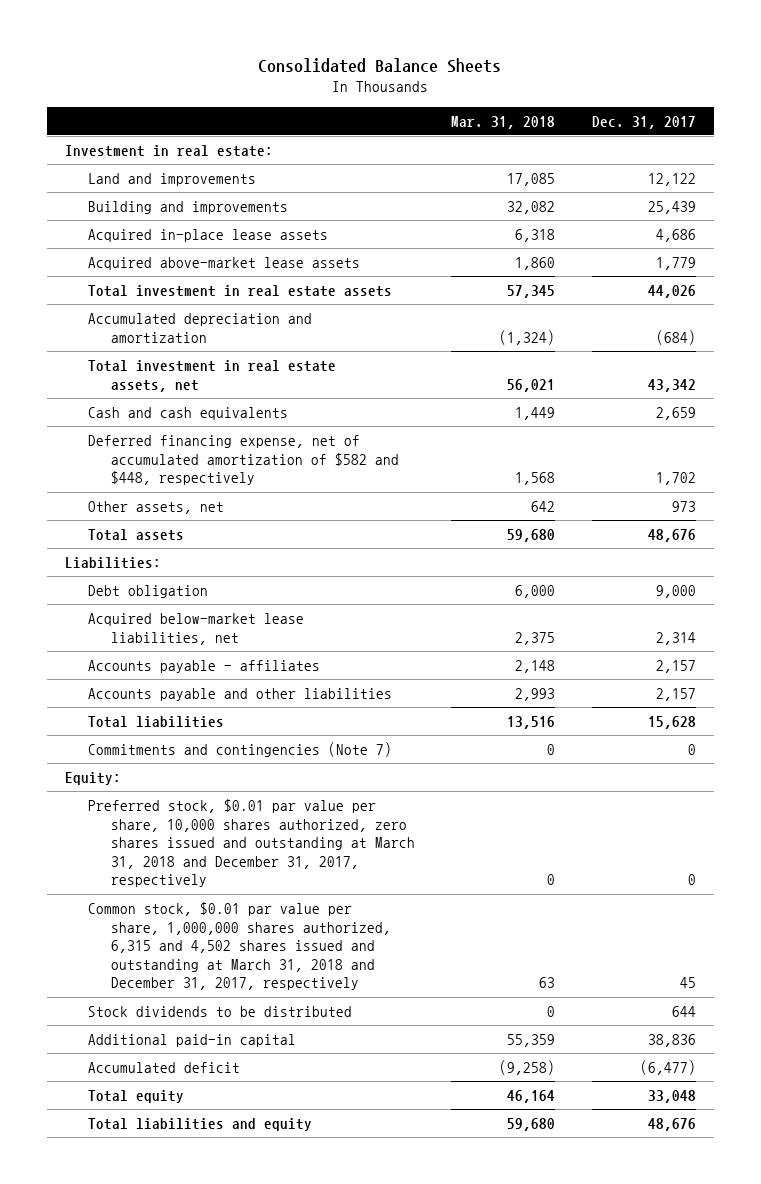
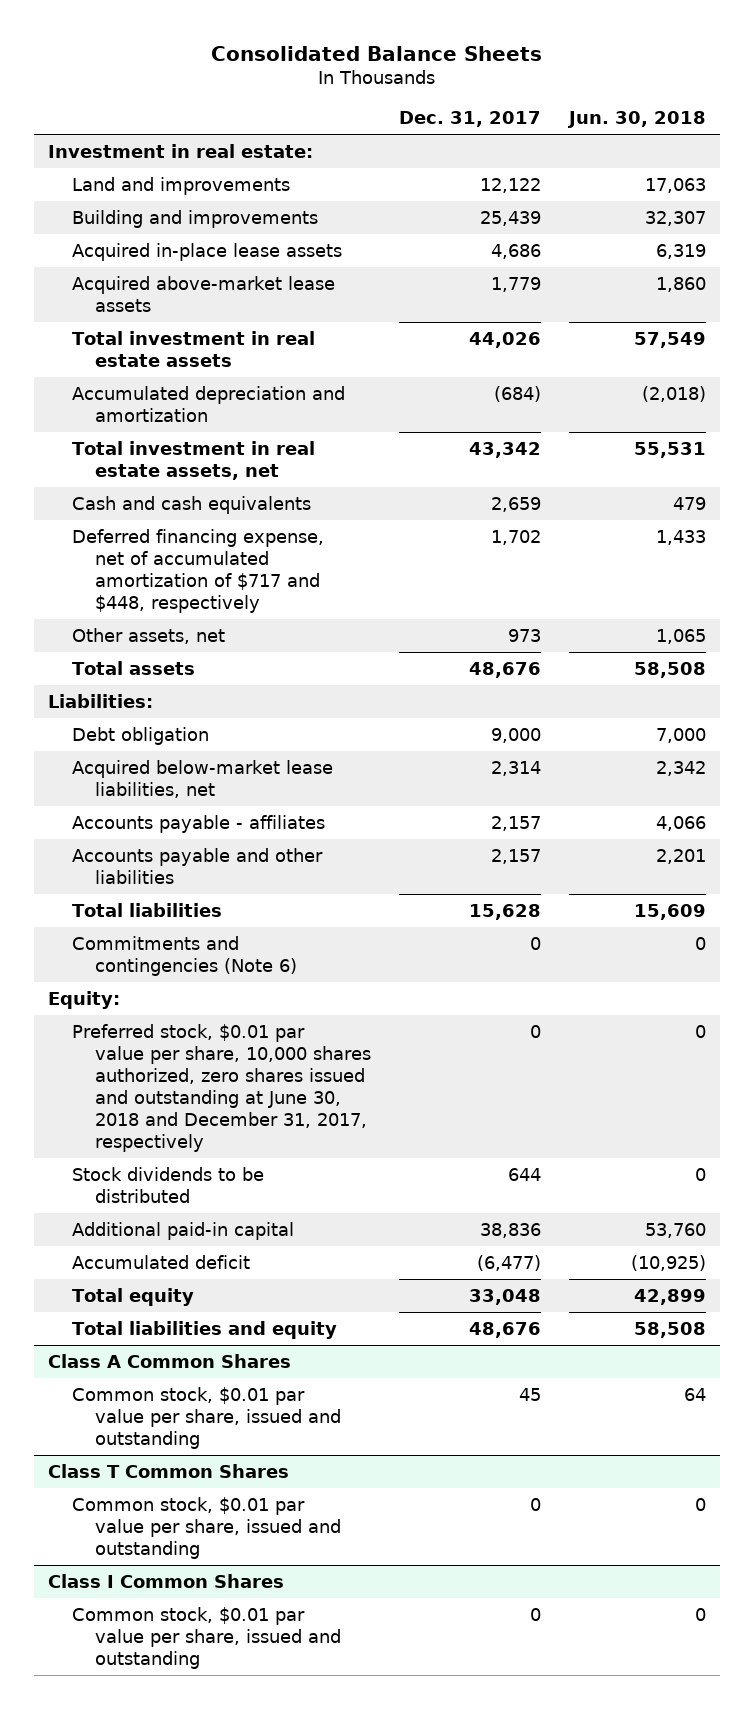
- | Mar. 31, 2018 | Dec. 31, 2017
+ | Dec. 31, 2017 | Jun. 30, 2018
- Deferred financing expense, net of accumulated amortization of $582 and $448, respectively | 1,568 | 1,702
+ Deferred financing expense, net of accumulated amortization of $717 and $448, respectively | 1,702 | 1,433
- Commitments and contingencies (Note 7) | 0 | 0
+ Commitments and contingencies (Note 6) | 0 | 0
- Preferred stock, $0.01 par value per share, 10,000 shares authorized, zero shares issued and outstanding at March 31, 2018 and December 31, 2017, respectively | 0 | 0
- Common stock, $0.01 par value per share, 1,000,000 shares authorized, 6,315 and 4,502 shares issued and outstanding at March 31, 2018 and December 31, 2017, respectively | 63 | 45
+ Preferred stock, $0.01 par value per share, 10,000 shares authorized, zero shares issued and outstanding at June 30, 2018 and December 31, 2017, respectively | 0 | 0
+ Class A Common Shares
+ Common stock, $0.01 par value per share, issued and outstanding | 45 | 64
+ Class T Common Shares
+ Common stock, $0.01 par value per share, issued and outstanding | 0 | 0
+ Class I Common Shares
+ Common stock, $0.01 par value per share, issued and outstanding | 0 | 0

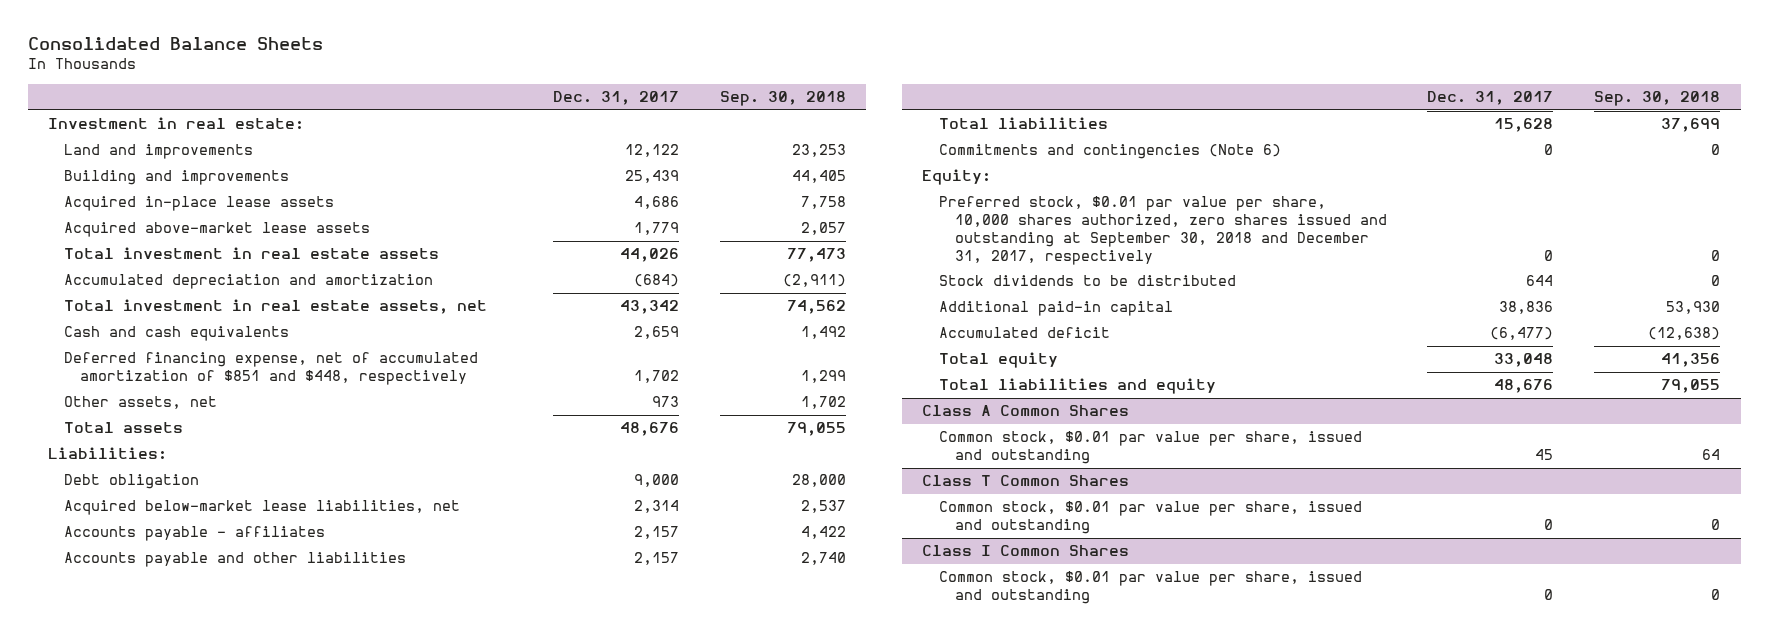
- | Dec. 31, 2017 | Jun. 30, 2018
+ | Dec. 31, 2017 | Sep. 30, 2018
- Deferred financing expense, net of accumulated amortization of $717 and $448, respectively | 1,702 | 1,433
+ Deferred financing expense, net of accumulated amortization of $851 and $448, respectively | 1,702 | 1,299
- Preferred stock, $0.01 par value per share, 10,000 shares authorized, zero shares issued and outstanding at June 30, 2018 and December 31, 2017, respectively | 0 | 0
+ Preferred stock, $0.01 par value per share, 10,000 shares authorized, zero shares issued and outstanding at September 30, 2018 and December 31, 2017, respectively | 0 | 0

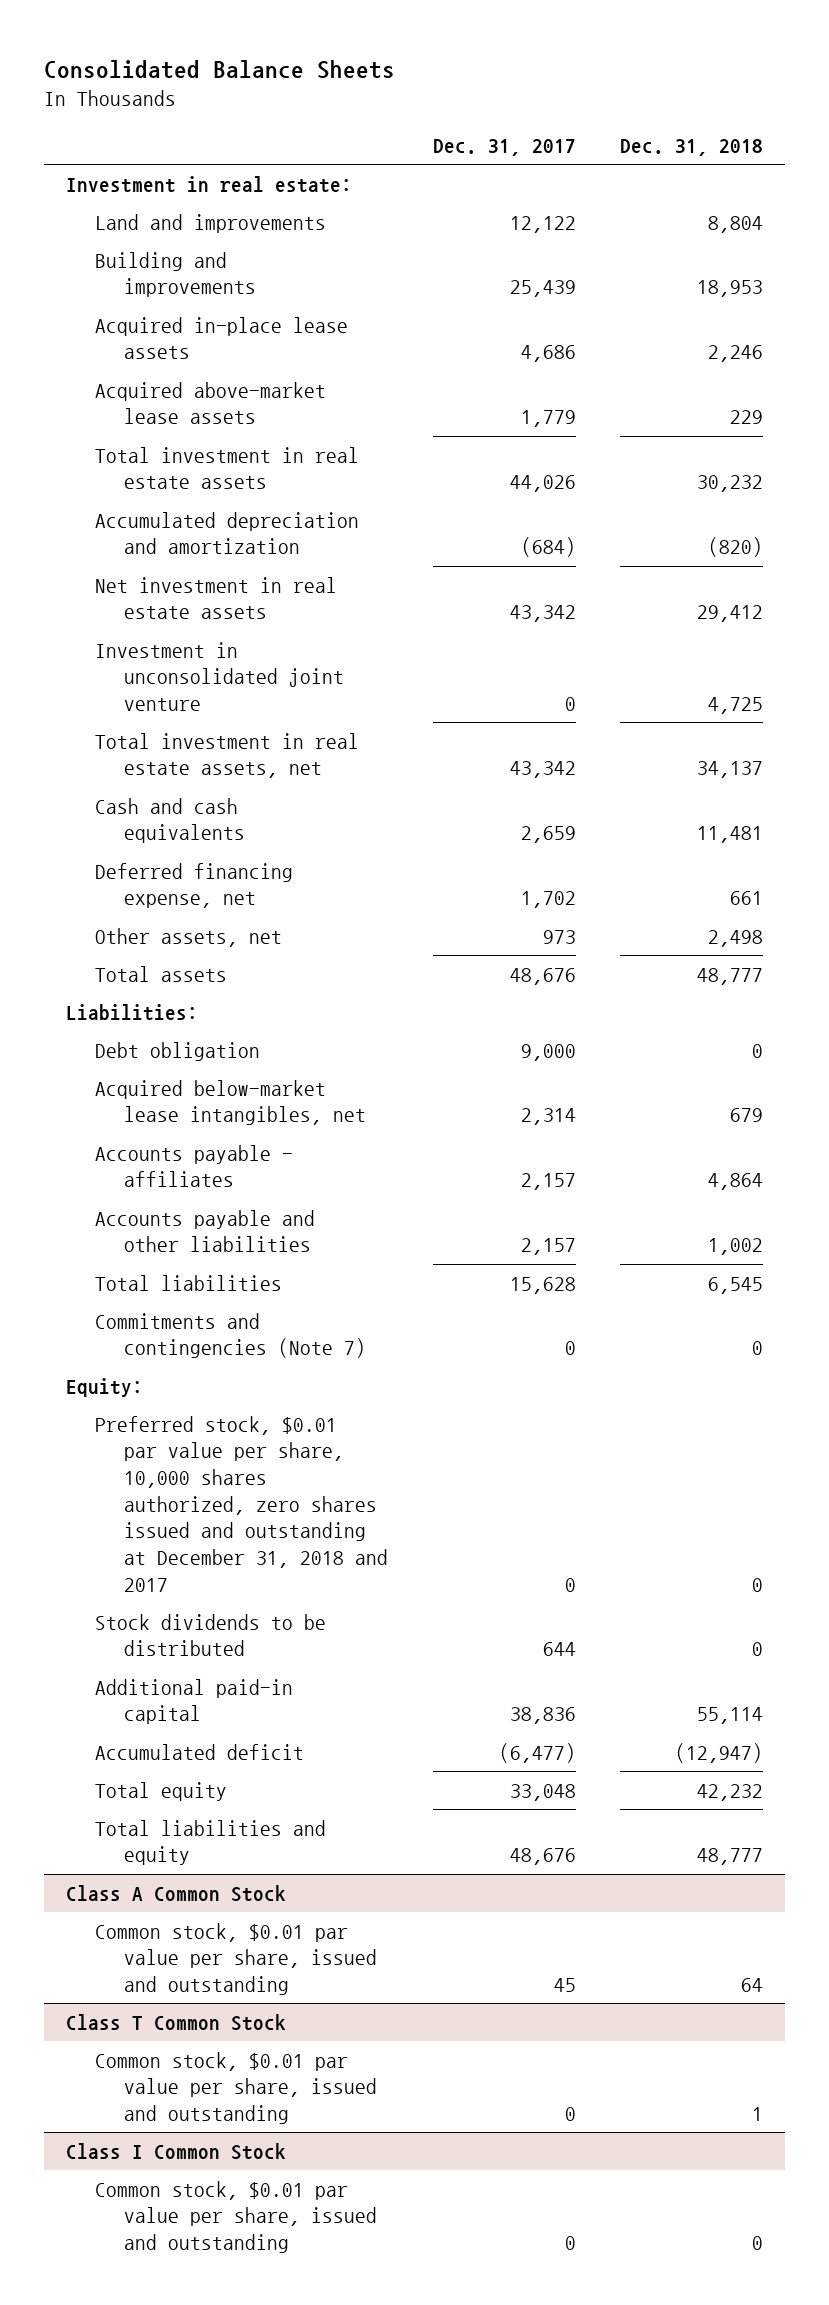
- | Dec. 31, 2017 | Sep. 30, 2018
+ | Dec. 31, 2017 | Dec. 31, 2018
+ Net investment in real estate assets | 43,342 | 29,412
+ Investment in unconsolidated joint venture | 0 | 4,725
- Deferred financing expense, net of accumulated amortization of $851 and $448, respectively | 1,702 | 1,299
+ Deferred financing expense, net | 1,702 | 661
- Acquired below-market lease liabilities, net | 2,314 | 2,537
+ Acquired below-market lease intangibles, net | 2,314 | 679
- Commitments and contingencies (Note 6) | 0 | 0
+ Commitments and contingencies (Note 7) | 0 | 0
- Preferred stock, $0.01 par value per share, 10,000 shares authorized, zero shares issued and outstanding at September 30, 2018 and December 31, 2017, respectively | 0 | 0
+ Preferred stock, $0.01 par value per share, 10,000 shares authorized, zero shares issued and outstanding at December 31, 2018 and 2017 | 0 | 0
- Class A Common Shares
+ Class A Common Stock
- Class T Common Shares
+ Class T Common Stock
- Class I Common Shares
+ Class I Common Stock

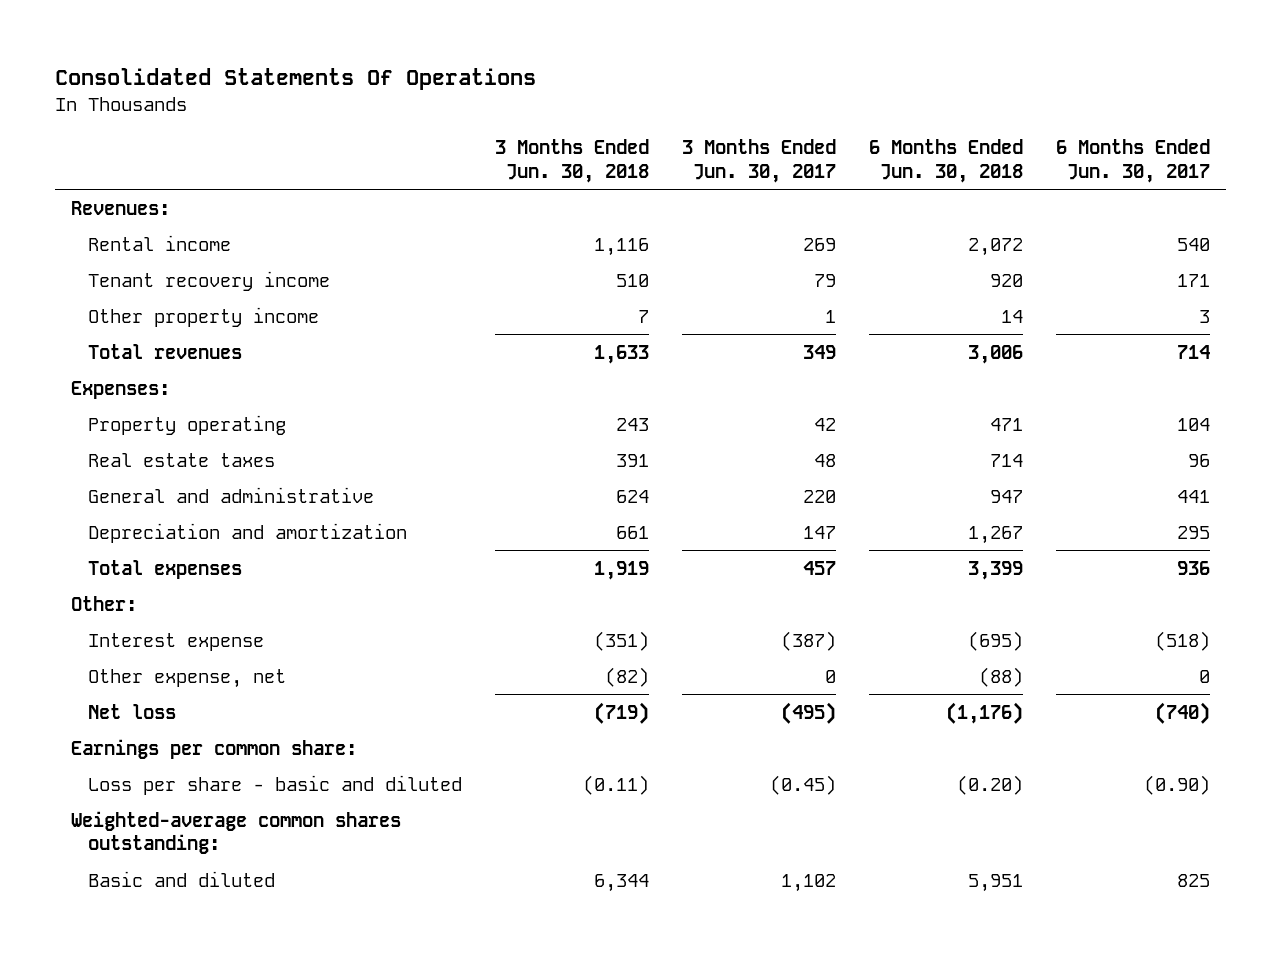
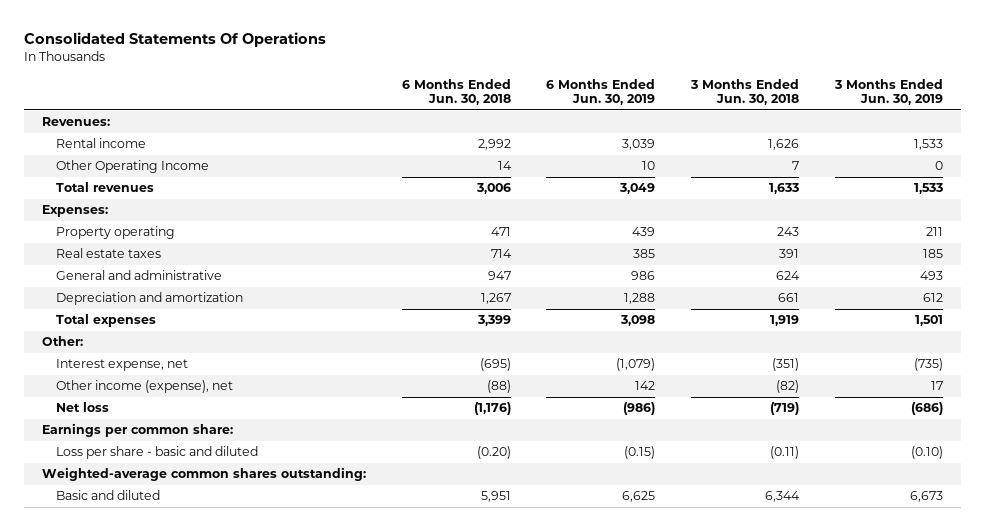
- | 3 Months Ended Jun. 30, 2018 | 3 Months Ended Jun. 30, 2017 | 6 Months Ended Jun. 30, 2018 | 6 Months Ended Jun. 30, 2017
+ | 6 Months Ended Jun. 30, 2018 | 6 Months Ended Jun. 30, 2019 | 3 Months Ended Jun. 30, 2018 | 3 Months Ended Jun. 30, 2019
- Rental income | 1,116 | 269 | 2,072 | 540
- Tenant recovery income | 510 | 79 | 920 | 171
- Other property income | 7 | 1 | 14 | 3
+ Rental income | 2,992 | 3,039 | 1,626 | 1,533
+ Other Operating Income | 14 | 10 | 7 | 0
- Interest expense | (351) | (387) | (695) | (518)
- Other expense, net | (82) | 0 | (88) | 0
+ Interest expense, net | (695) | (1,079) | (351) | (735)
+ Other income (expense), net | (88) | 142 | (82) | 17

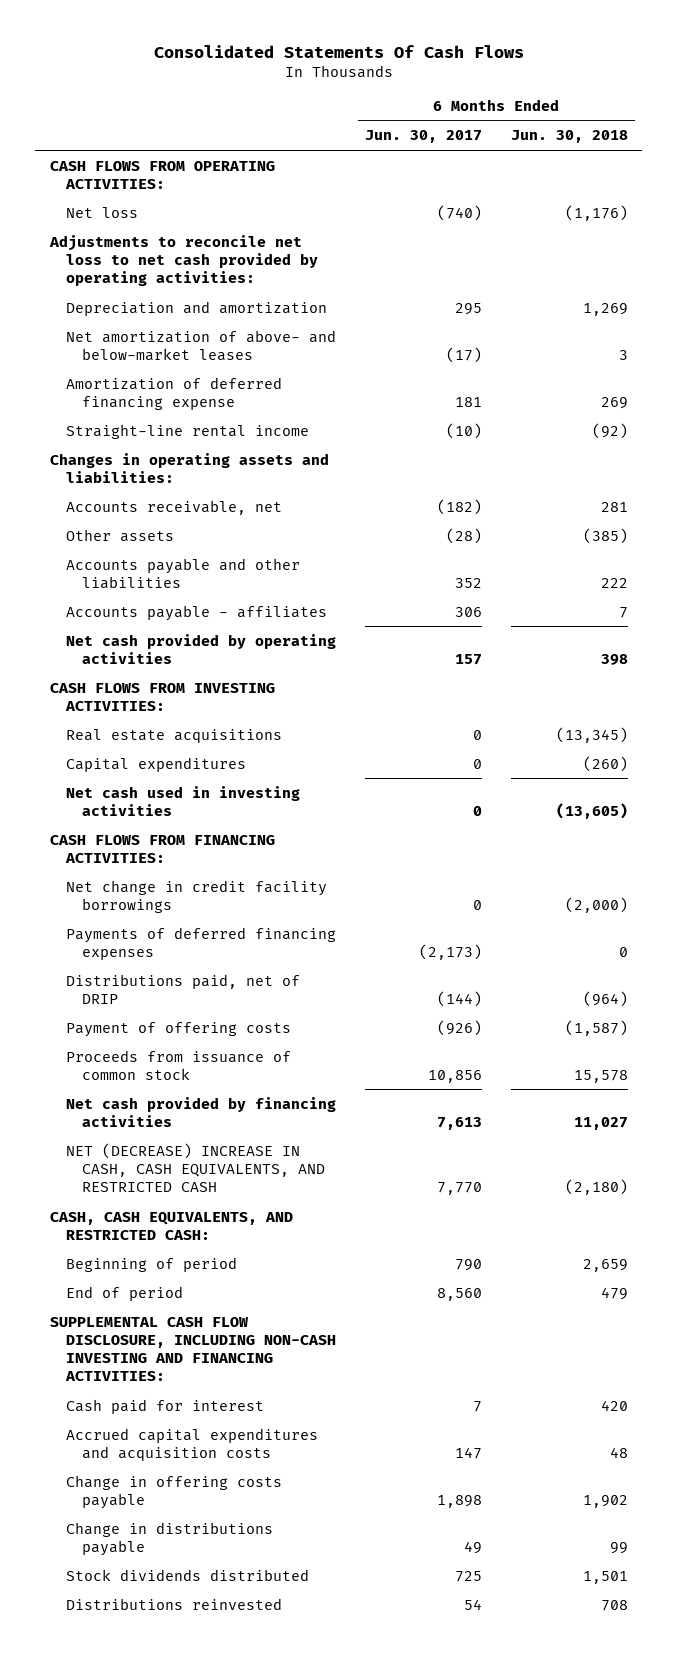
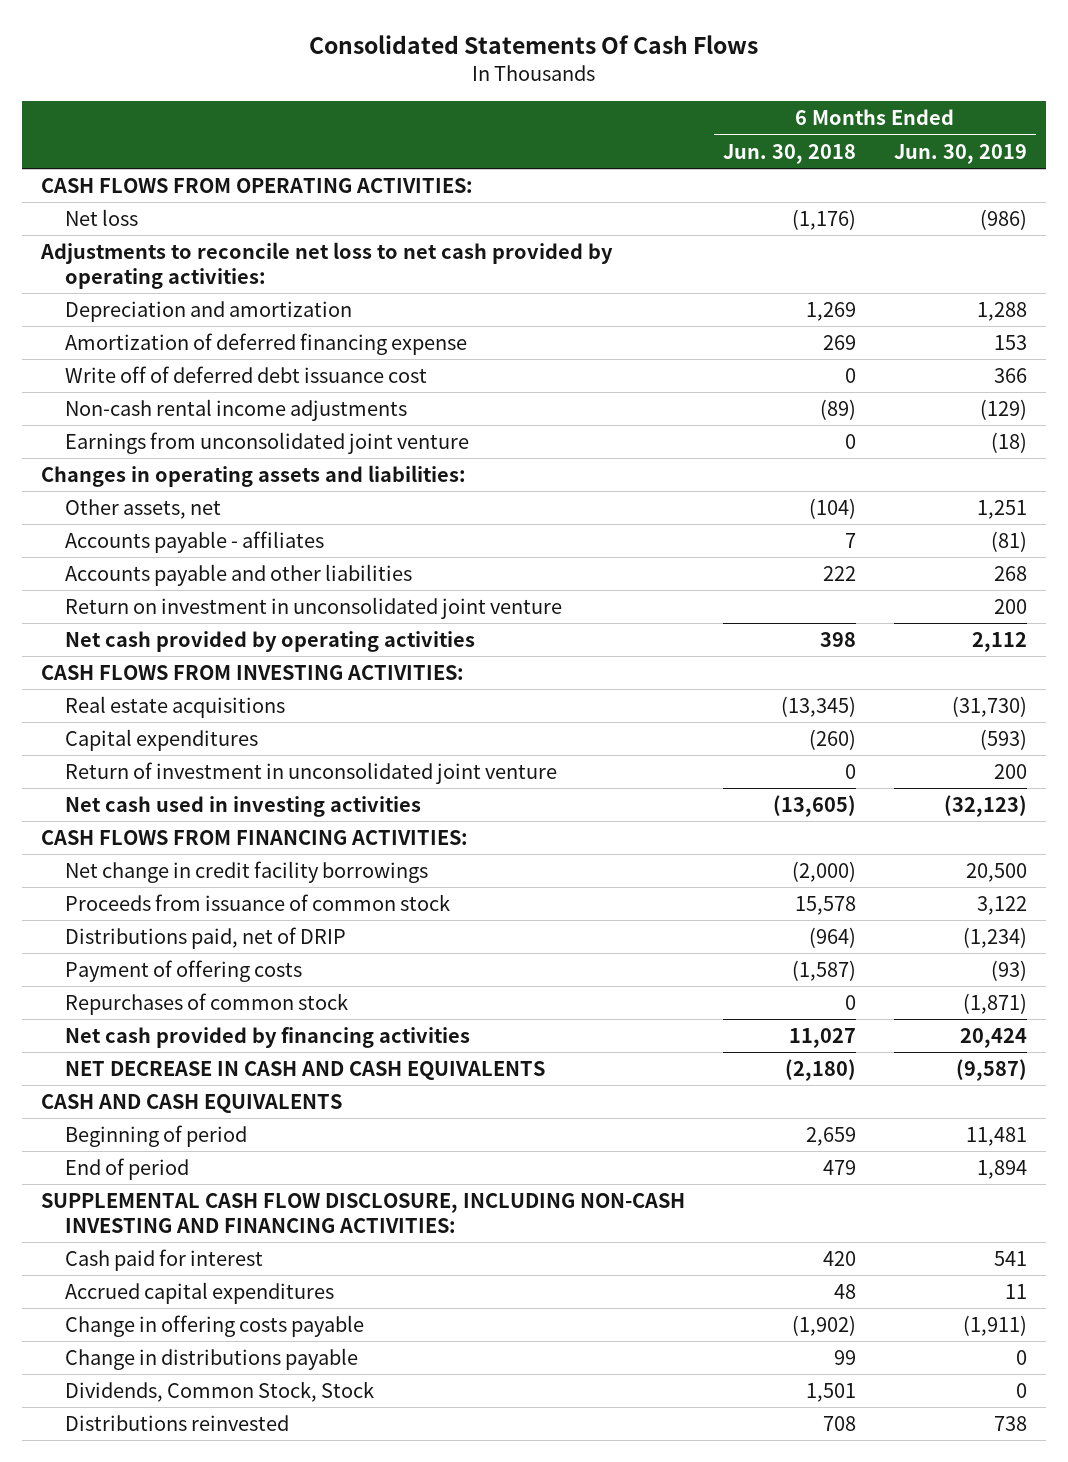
- | 6 Months Ended Jun. 30, 2017 | 6 Months Ended Jun. 30, 2018
+ | 6 Months Ended Jun. 30, 2018 | 6 Months Ended Jun. 30, 2019
- Net amortization of above- and below-market leases | (17) | 3
- Straight-line rental income | (10) | (92)
+ Write off of deferred debt issuance cost | 0 | 366
+ Non-cash rental income adjustments | (89) | (129)
+ Earnings from unconsolidated joint venture | 0 | (18)
- Accounts receivable, net | (182) | 281
- Other assets | (28) | (385)
+ Other assets, net | (104) | 1,251
moved down: Accounts payable and other liabilities | 222 | 268
+ Return on investment in unconsolidated joint venture | | 200
+ Return of investment in unconsolidated joint venture | 0 | 200
- Payments of deferred financing expenses | (2,173) | 0
moved up: Proceeds from issuance of common stock | 15,578 | 3,122
+ Repurchases of common stock | 0 | (1,871)
- NET (DECREASE) INCREASE IN CASH, CASH EQUIVALENTS, AND RESTRICTED CASH | 7,770 | (2,180)
- CASH, CASH EQUIVALENTS, AND RESTRICTED CASH:
+ NET DECREASE IN CASH AND CASH EQUIVALENTS | (2,180) | (9,587)
+ CASH AND CASH EQUIVALENTS
- Accrued capital expenditures and acquisition costs | 147 | 48
- Change in offering costs payable | 1,898 | 1,902
+ Accrued capital expenditures | 48 | 11
+ Change in offering costs payable | (1,902) | (1,911)
- Stock dividends distributed | 725 | 1,501
+ Dividends, Common Stock, Stock | 1,501 | 0

